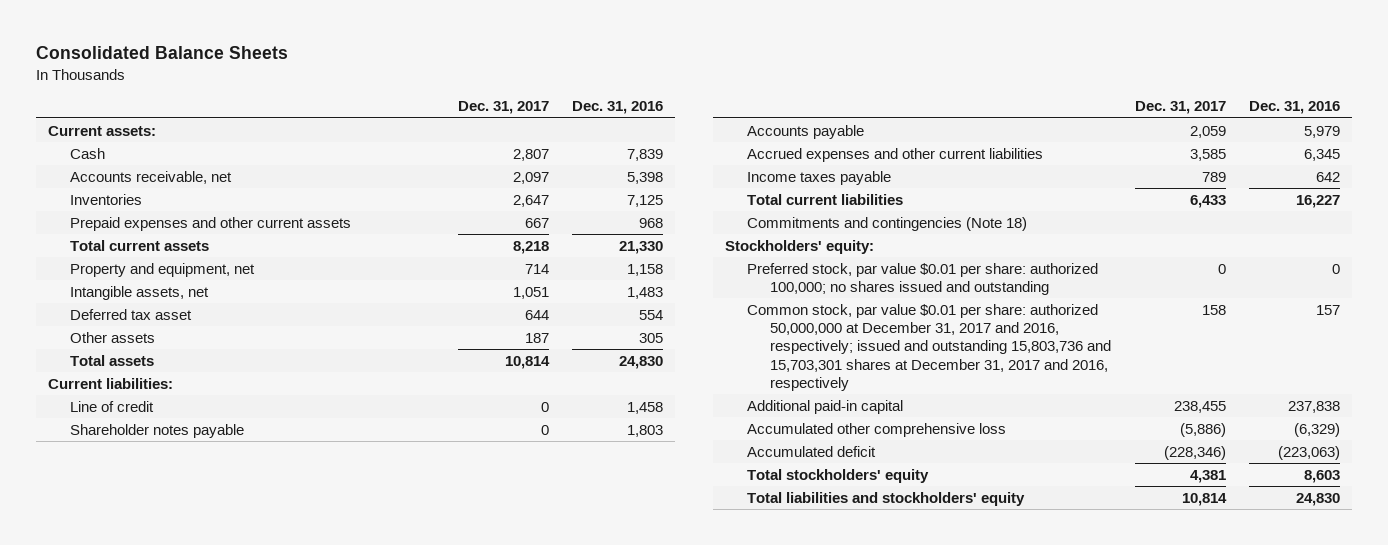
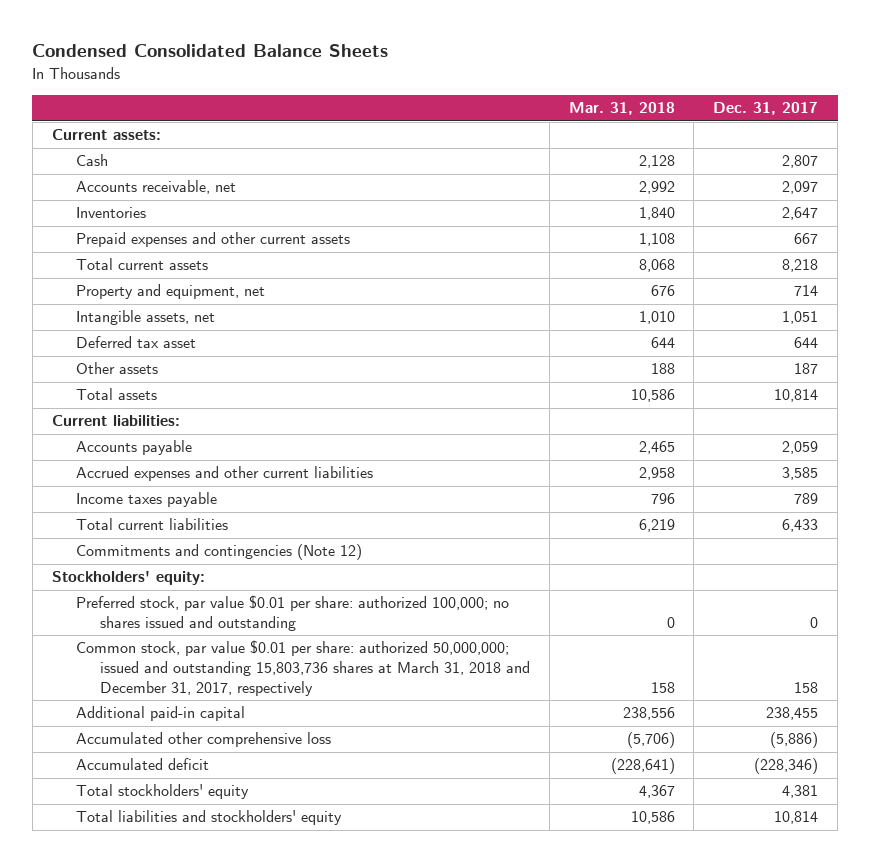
- Consolidated Balance Sheets
+ Condensed Consolidated Balance Sheets
- | Dec. 31, 2017 | Dec. 31, 2016
+ | Mar. 31, 2018 | Dec. 31, 2017
- Line of credit | 0 | 1,458
- Shareholder notes payable | 0 | 1,803
- Commitments and contingencies (Note 18)
+ Commitments and contingencies (Note 12)
- Common stock, par value $0.01 per share: authorized 50,000,000 at December 31, 2017 and 2016, respectively; issued and outstanding 15,803,736 and 15,703,301 shares at December 31, 2017 and 2016, respectively | 158 | 157
+ Common stock, par value $0.01 per share: authorized 50,000,000; issued and outstanding 15,803,736 shares at March 31, 2018 and December 31, 2017, respectively | 158 | 158

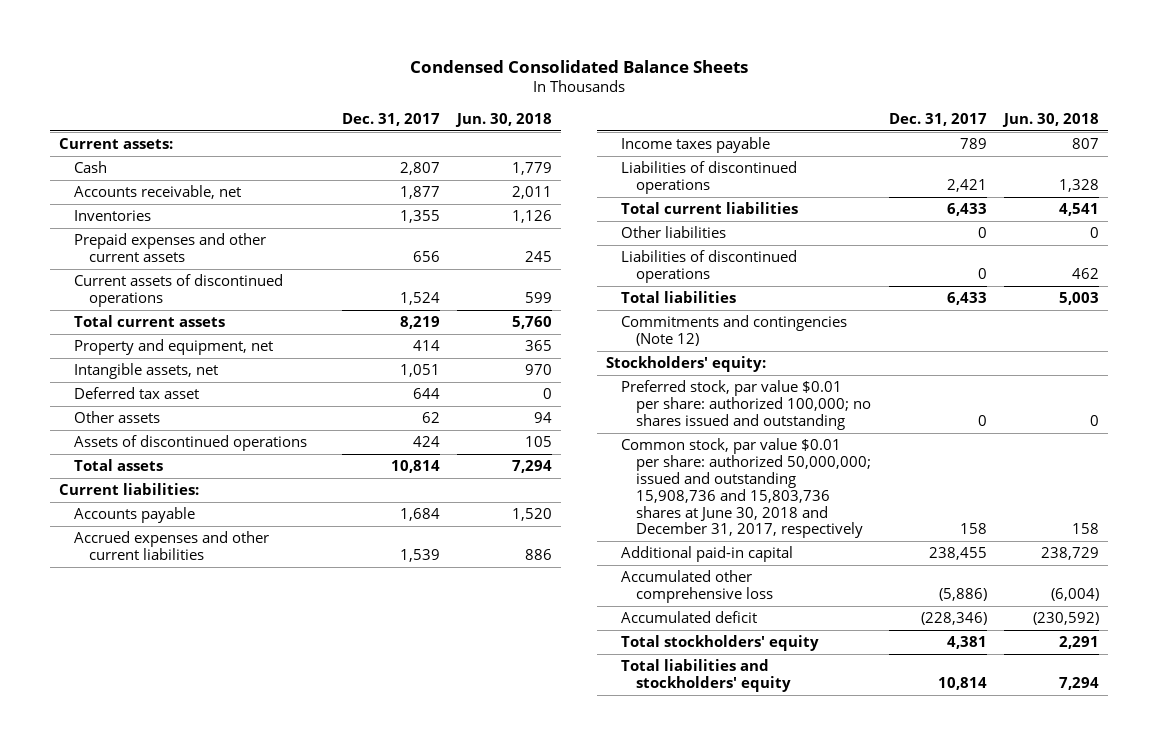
- | Mar. 31, 2018 | Dec. 31, 2017
+ | Dec. 31, 2017 | Jun. 30, 2018
- Accounts receivable, net | 2,992 | 2,097
- Inventories | 1,840 | 2,647
- Prepaid expenses and other current assets | 1,108 | 667
- Total current assets | 8,068 | 8,218
- Property and equipment, net | 676 | 714
+ Accounts receivable, net | 1,877 | 2,011
+ Inventories | 1,355 | 1,126
+ Prepaid expenses and other current assets | 656 | 245
+ Current assets of discontinued operations | 1,524 | 599
+ Total current assets | 8,219 | 5,760
+ Property and equipment, net | 414 | 365
- Other assets | 188 | 187
+ Other assets | 62 | 94
+ Assets of discontinued operations | 424 | 105
- Accounts payable | 2,465 | 2,059
- Accrued expenses and other current liabilities | 2,958 | 3,585
+ Accounts payable | 1,684 | 1,520
+ Accrued expenses and other current liabilities | 1,539 | 886
+ Liabilities of discontinued operations | 2,421 | 1,328
+ Other liabilities | 0 | 0
+ Liabilities of discontinued operations | 0 | 462
+ Total liabilities | 6,433 | 5,003
- Common stock, par value $0.01 per share: authorized 50,000,000; issued and outstanding 15,803,736 shares at March 31, 2018 and December 31, 2017, respectively | 158 | 158
+ Common stock, par value $0.01 per share: authorized 50,000,000; issued and outstanding 15,908,736 and 15,803,736 shares at June 30, 2018 and December 31, 2017, respectively | 158 | 158

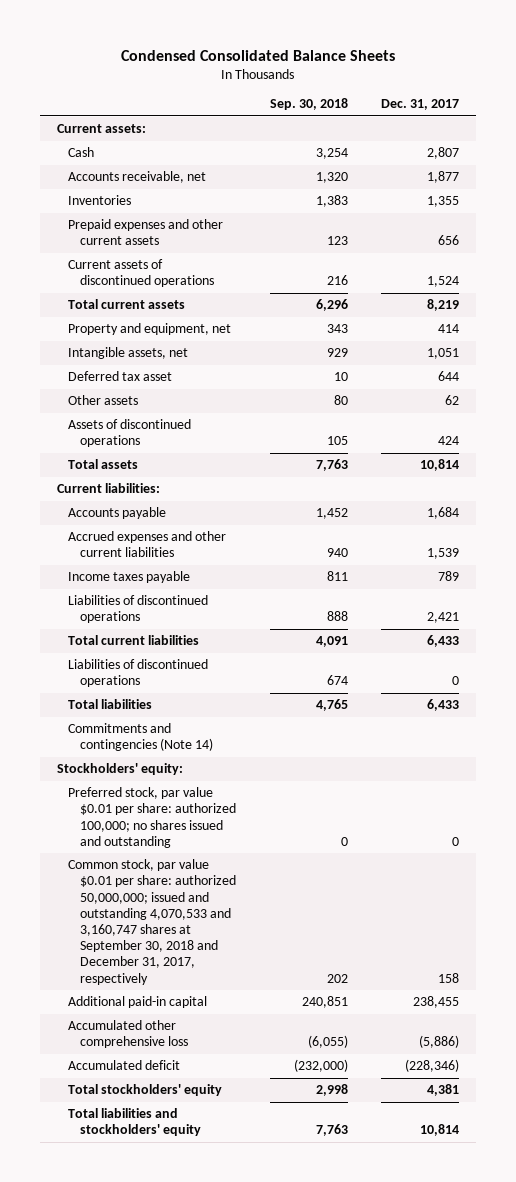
- | Dec. 31, 2017 | Jun. 30, 2018
+ | Sep. 30, 2018 | Dec. 31, 2017
- Other liabilities | 0 | 0
- Commitments and contingencies (Note 12)
+ Commitments and contingencies (Note 14)
- Common stock, par value $0.01 per share: authorized 50,000,000; issued and outstanding 15,908,736 and 15,803,736 shares at June 30, 2018 and December 31, 2017, respectively | 158 | 158
+ Common stock, par value $0.01 per share: authorized 50,000,000; issued and outstanding 4,070,533 and 3,160,747 shares at September 30, 2018 and December 31, 2017, respectively | 202 | 158

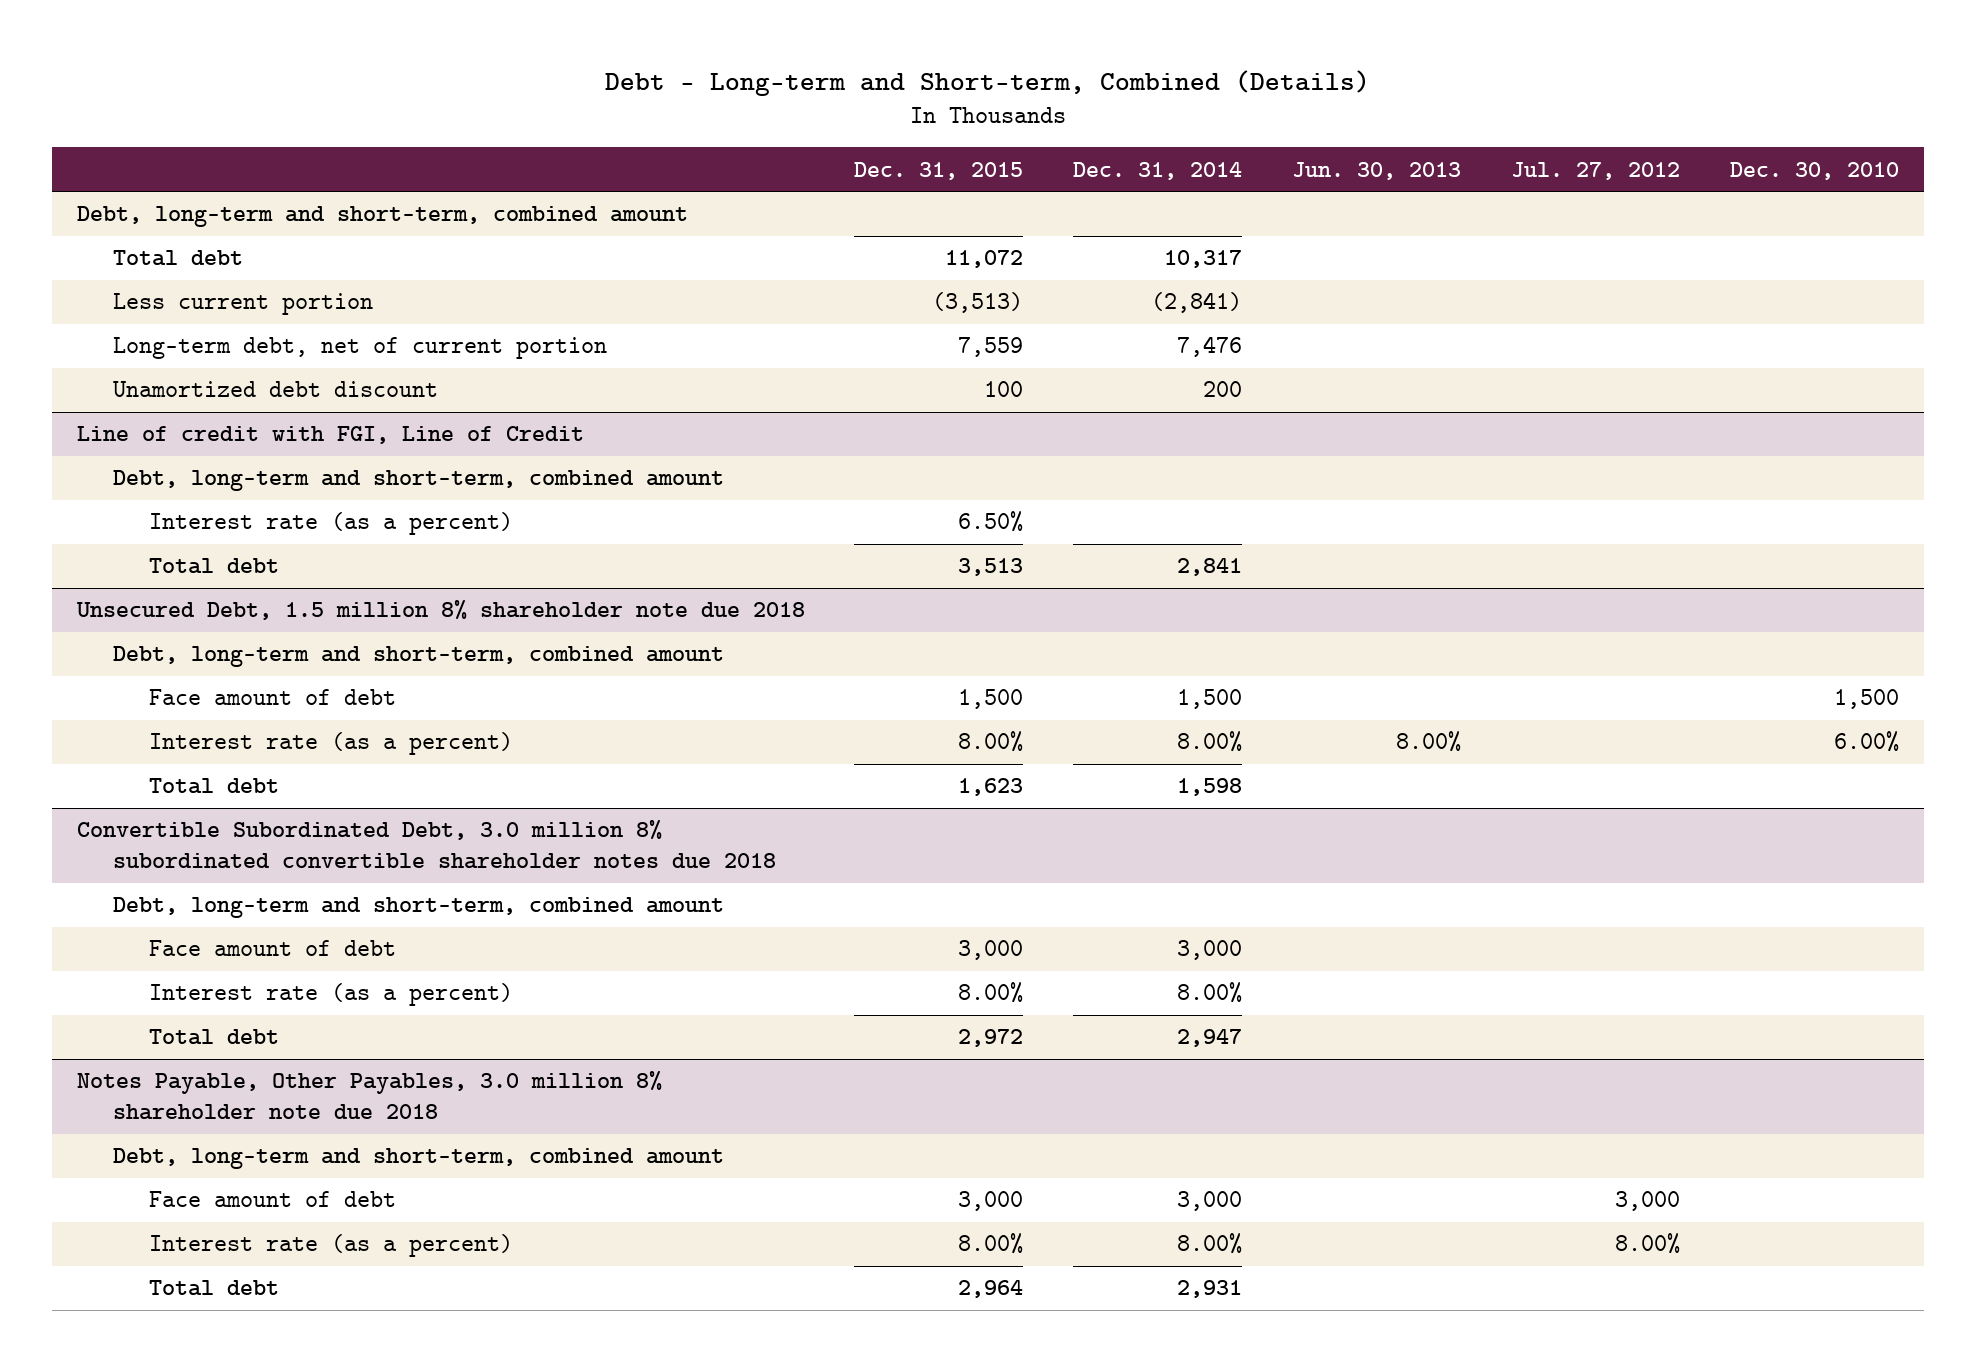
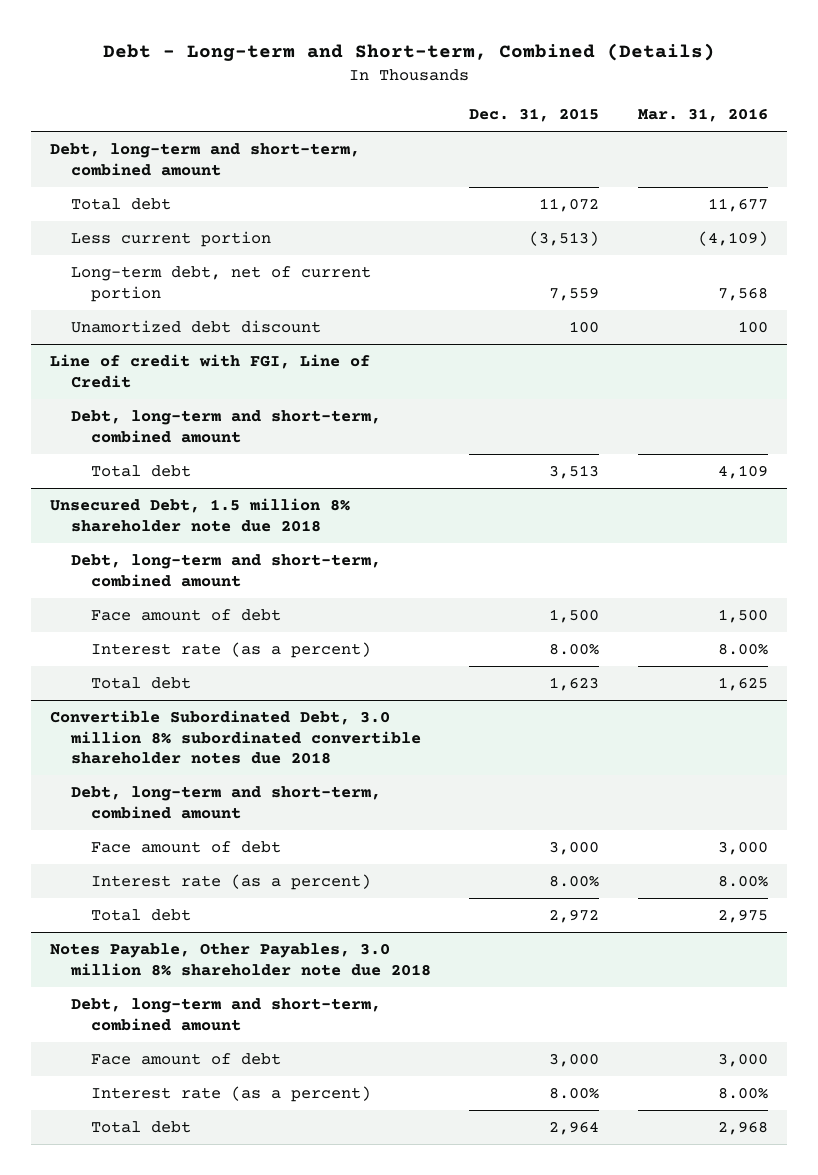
- | Dec. 31, 2015 | Dec. 31, 2014 | Jun. 30, 2013 | Jul. 27, 2012 | Dec. 30, 2010
+ | Dec. 31, 2015 | Mar. 31, 2016
@ Line of credit with FGI, Line of Credit
- Interest rate (as a percent) | 6.50% | | | |

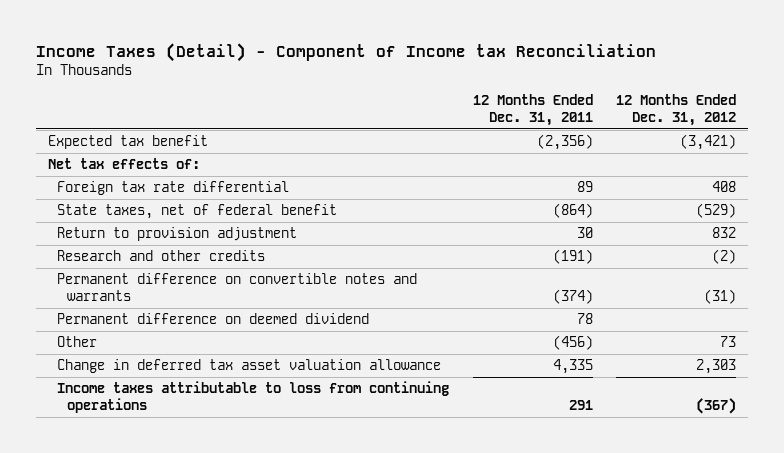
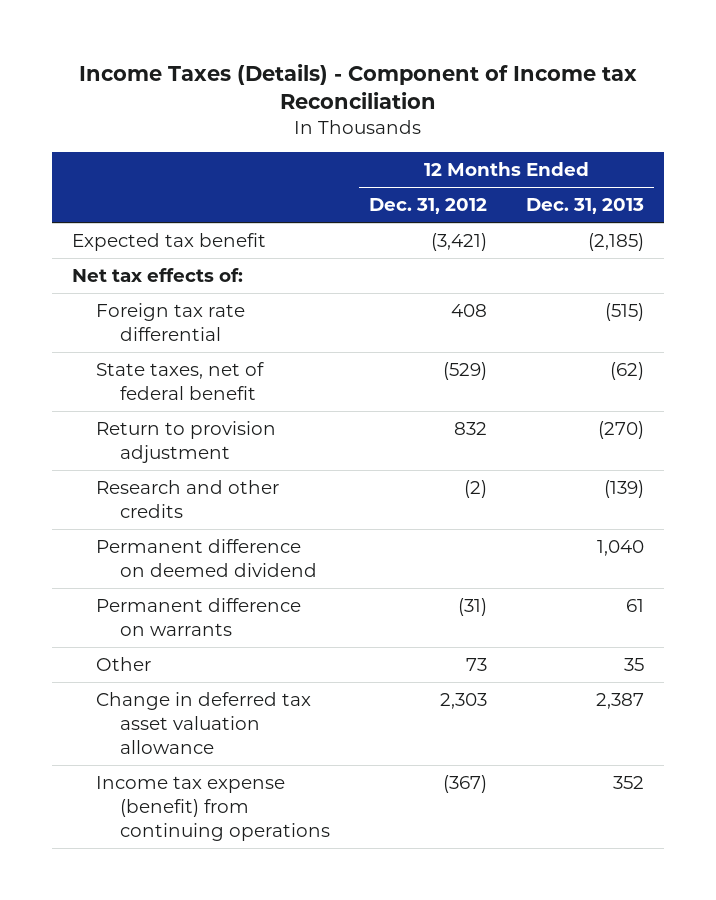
- Income Taxes (Detail) - Component of Income tax Reconciliation
+ Income Taxes (Details) - Component of Income tax Reconciliation
- | 12 Months Ended Dec. 31, 2011 | 12 Months Ended Dec. 31, 2012
+ | 12 Months Ended Dec. 31, 2012 | 12 Months Ended Dec. 31, 2013
- Permanent difference on convertible notes and warrants | (374) | (31)
+ Permanent difference on warrants | (31) | 61
- Income taxes attributable to loss from continuing operations | 291 | (367)
+ Income tax expense (benefit) from continuing operations | (367) | 352

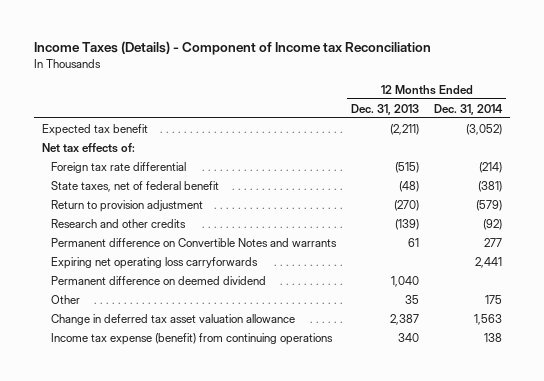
- | 12 Months Ended Dec. 31, 2012 | 12 Months Ended Dec. 31, 2013
+ | 12 Months Ended Dec. 31, 2013 | 12 Months Ended Dec. 31, 2014
- Expected tax benefit | (3,421) | (2,185)
+ Expected tax benefit | (2,211) | (3,052)
- State taxes, net of federal benefit | (529) | (62)
+ State taxes, net of federal benefit | (48) | (381)
+ Permanent difference on Convertible Notes and warrants | 61 | 277
+ Expiring net operating loss carryforwards | | 2,441
- Permanent difference on warrants | (31) | 61
- Income tax expense (benefit) from continuing operations | (367) | 352
+ Income tax expense (benefit) from continuing operations | 340 | 138

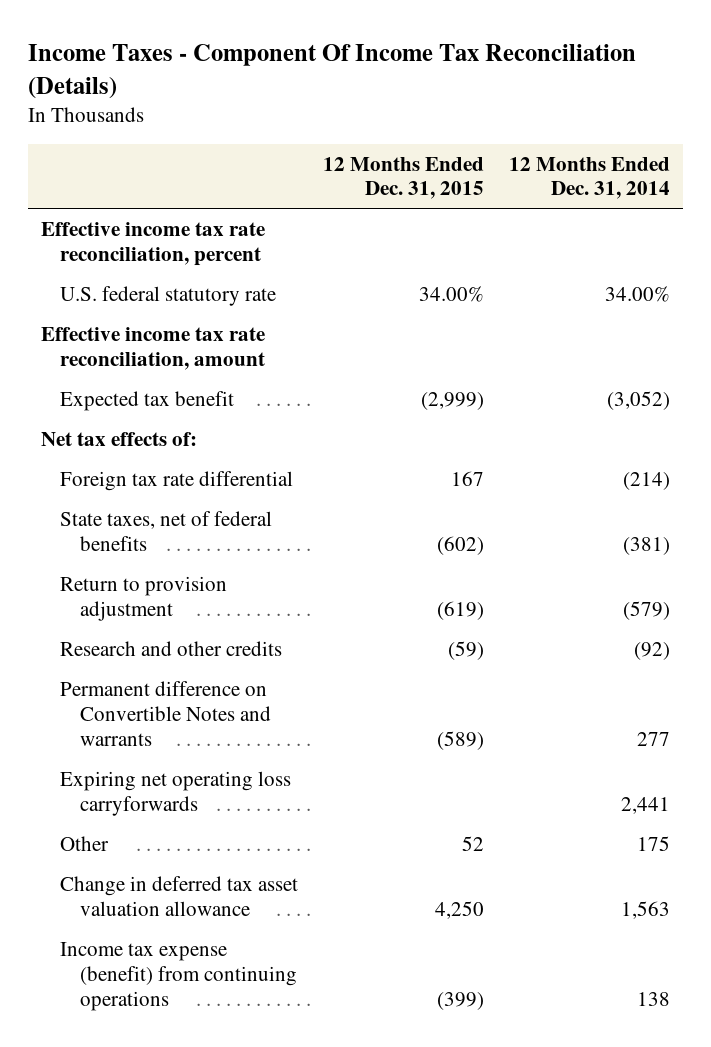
- Income Taxes (Details) - Component of Income tax Reconciliation
+ Income Taxes - Component Of Income Tax Reconciliation (Details)
- | 12 Months Ended Dec. 31, 2013 | 12 Months Ended Dec. 31, 2014
+ | 12 Months Ended Dec. 31, 2015 | 12 Months Ended Dec. 31, 2014
+ Effective income tax rate reconciliation, percent
+ U.S. federal statutory rate | 34.00% | 34.00%
+ Effective income tax rate reconciliation, amount
- State taxes, net of federal benefit | (48) | (381)
+ State taxes, net of federal benefits | (602) | (381)
- Permanent difference on deemed dividend | 1,040 |

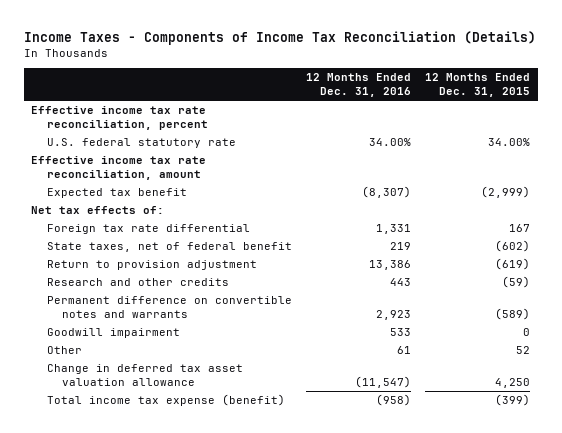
- Income Taxes - Component Of Income Tax Reconciliation (Details)
+ Income Taxes - Components of Income Tax Reconciliation (Details)
- | 12 Months Ended Dec. 31, 2015 | 12 Months Ended Dec. 31, 2014
+ | 12 Months Ended Dec. 31, 2016 | 12 Months Ended Dec. 31, 2015
- State taxes, net of federal benefits | (602) | (381)
+ State taxes, net of federal benefit | 219 | (602)
- Permanent difference on Convertible Notes and warrants | (589) | 277
- Expiring net operating loss carryforwards | | 2,441
+ Permanent difference on convertible notes and warrants | 2,923 | (589)
+ Goodwill impairment | 533 | 0
- Income tax expense (benefit) from continuing operations | (399) | 138
+ Total income tax expense (benefit) | (958) | (399)

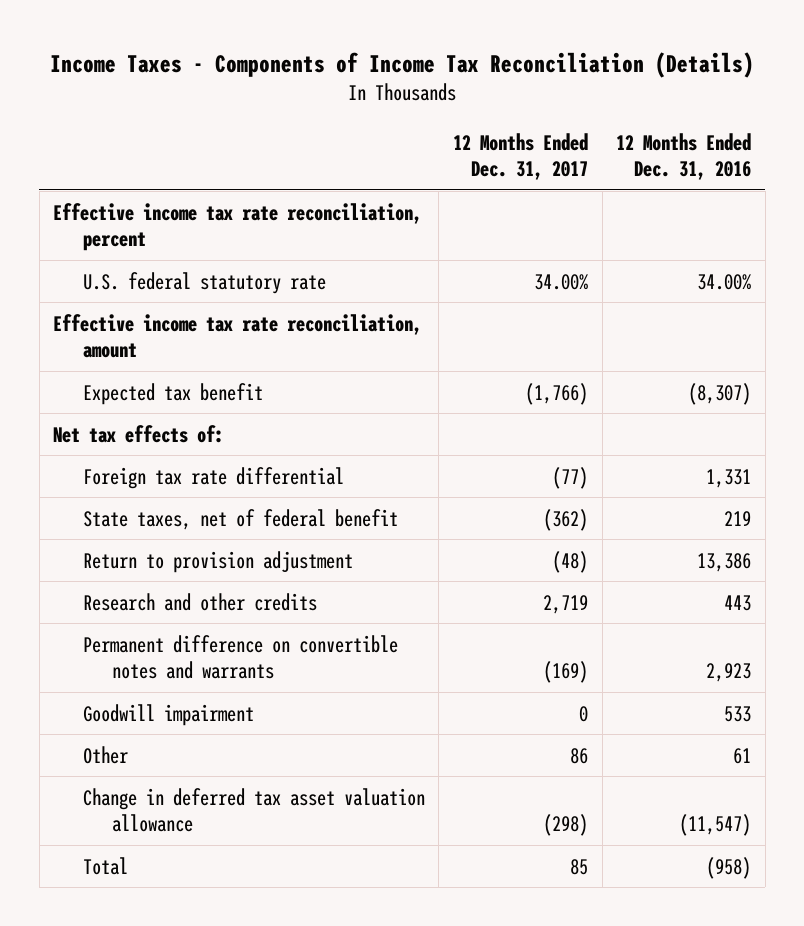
- | 12 Months Ended Dec. 31, 2016 | 12 Months Ended Dec. 31, 2015
+ | 12 Months Ended Dec. 31, 2017 | 12 Months Ended Dec. 31, 2016
- Total income tax expense (benefit) | (958) | (399)
+ Total | 85 | (958)

